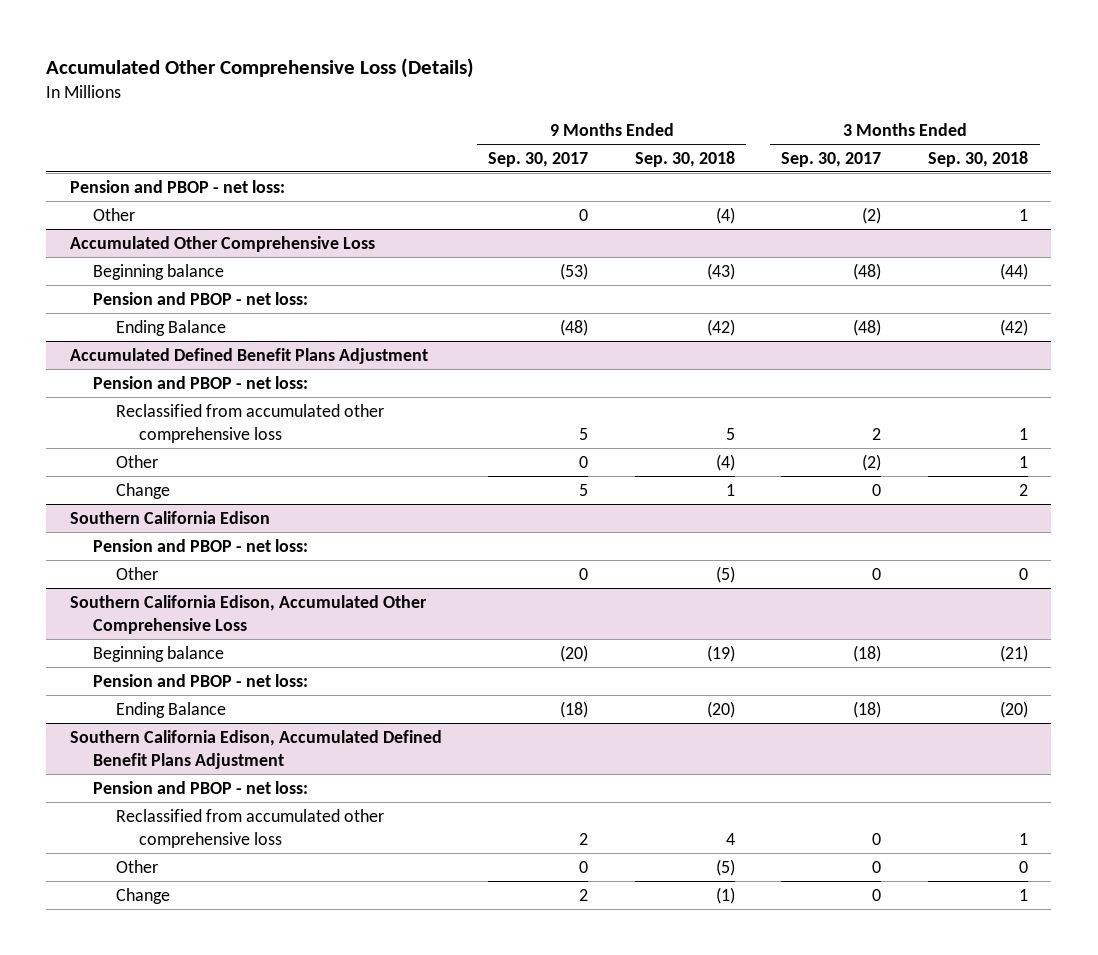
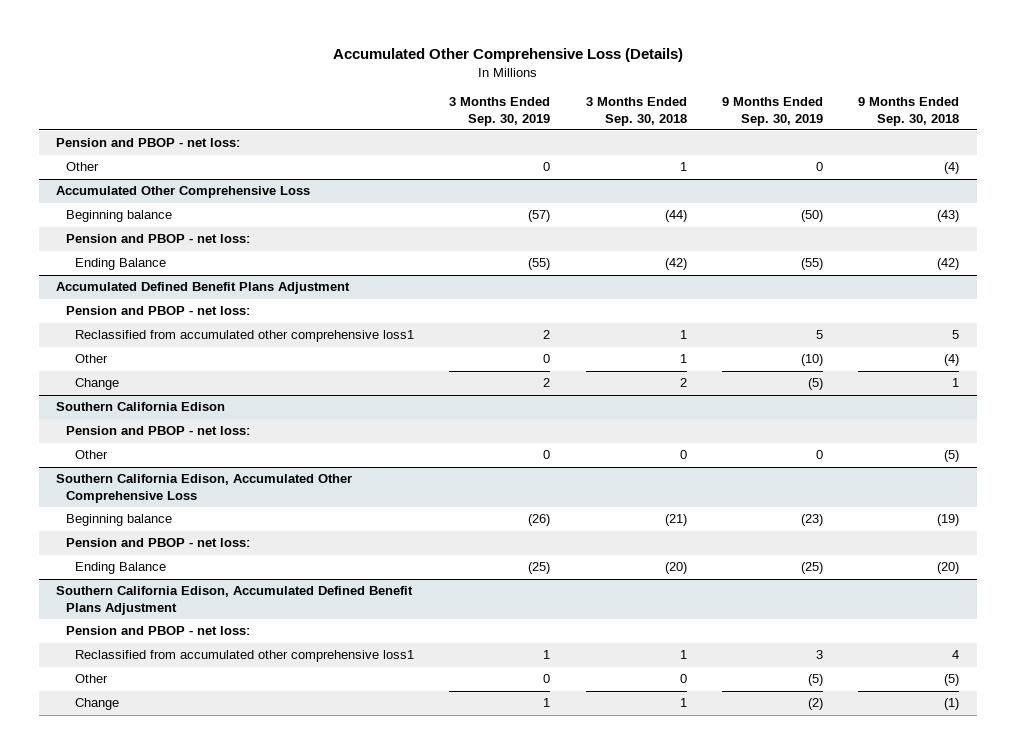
- | 9 Months Ended Sep. 30, 2017 | 9 Months Ended Sep. 30, 2018 | 3 Months Ended Sep. 30, 2017 | 3 Months Ended Sep. 30, 2018
+ | 3 Months Ended Sep. 30, 2019 | 3 Months Ended Sep. 30, 2018 | 9 Months Ended Sep. 30, 2019 | 9 Months Ended Sep. 30, 2018
@ Accumulated Defined Benefit Plans Adjustment
- Reclassified from accumulated other comprehensive loss | 5 | 5 | 2 | 1
+ Reclassified from accumulated other comprehensive loss1 | 2 | 1 | 5 | 5
@ Southern California Edison, Accumulated Defined Benefit Plans Adjustment
- Reclassified from accumulated other comprehensive loss | 2 | 4 | 0 | 1
+ Reclassified from accumulated other comprehensive loss1 | 1 | 1 | 3 | 4

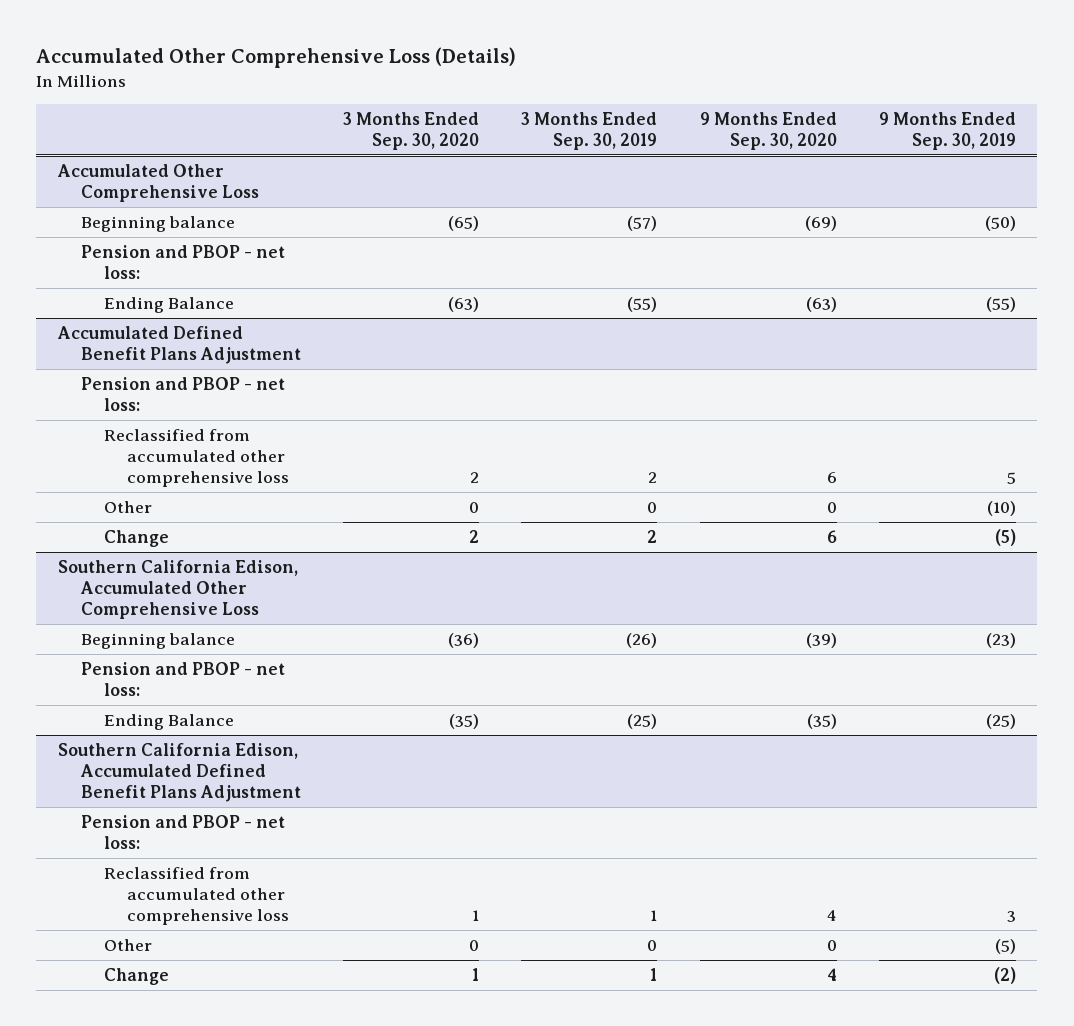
- | 3 Months Ended Sep. 30, 2019 | 3 Months Ended Sep. 30, 2018 | 9 Months Ended Sep. 30, 2019 | 9 Months Ended Sep. 30, 2018
+ | 3 Months Ended Sep. 30, 2020 | 3 Months Ended Sep. 30, 2019 | 9 Months Ended Sep. 30, 2020 | 9 Months Ended Sep. 30, 2019
- Pension and PBOP - net loss:
- Other | 0 | 1 | 0 | (4)
@ Accumulated Defined Benefit Plans Adjustment
- Reclassified from accumulated other comprehensive loss1 | 2 | 1 | 5 | 5
+ Reclassified from accumulated other comprehensive loss | 2 | 2 | 6 | 5
- Southern California Edison
- Pension and PBOP - net loss:
- Other | 0 | 0 | 0 | (5)
@ Southern California Edison, Accumulated Defined Benefit Plans Adjustment
- Reclassified from accumulated other comprehensive loss1 | 1 | 1 | 3 | 4
+ Reclassified from accumulated other comprehensive loss | 1 | 1 | 4 | 3

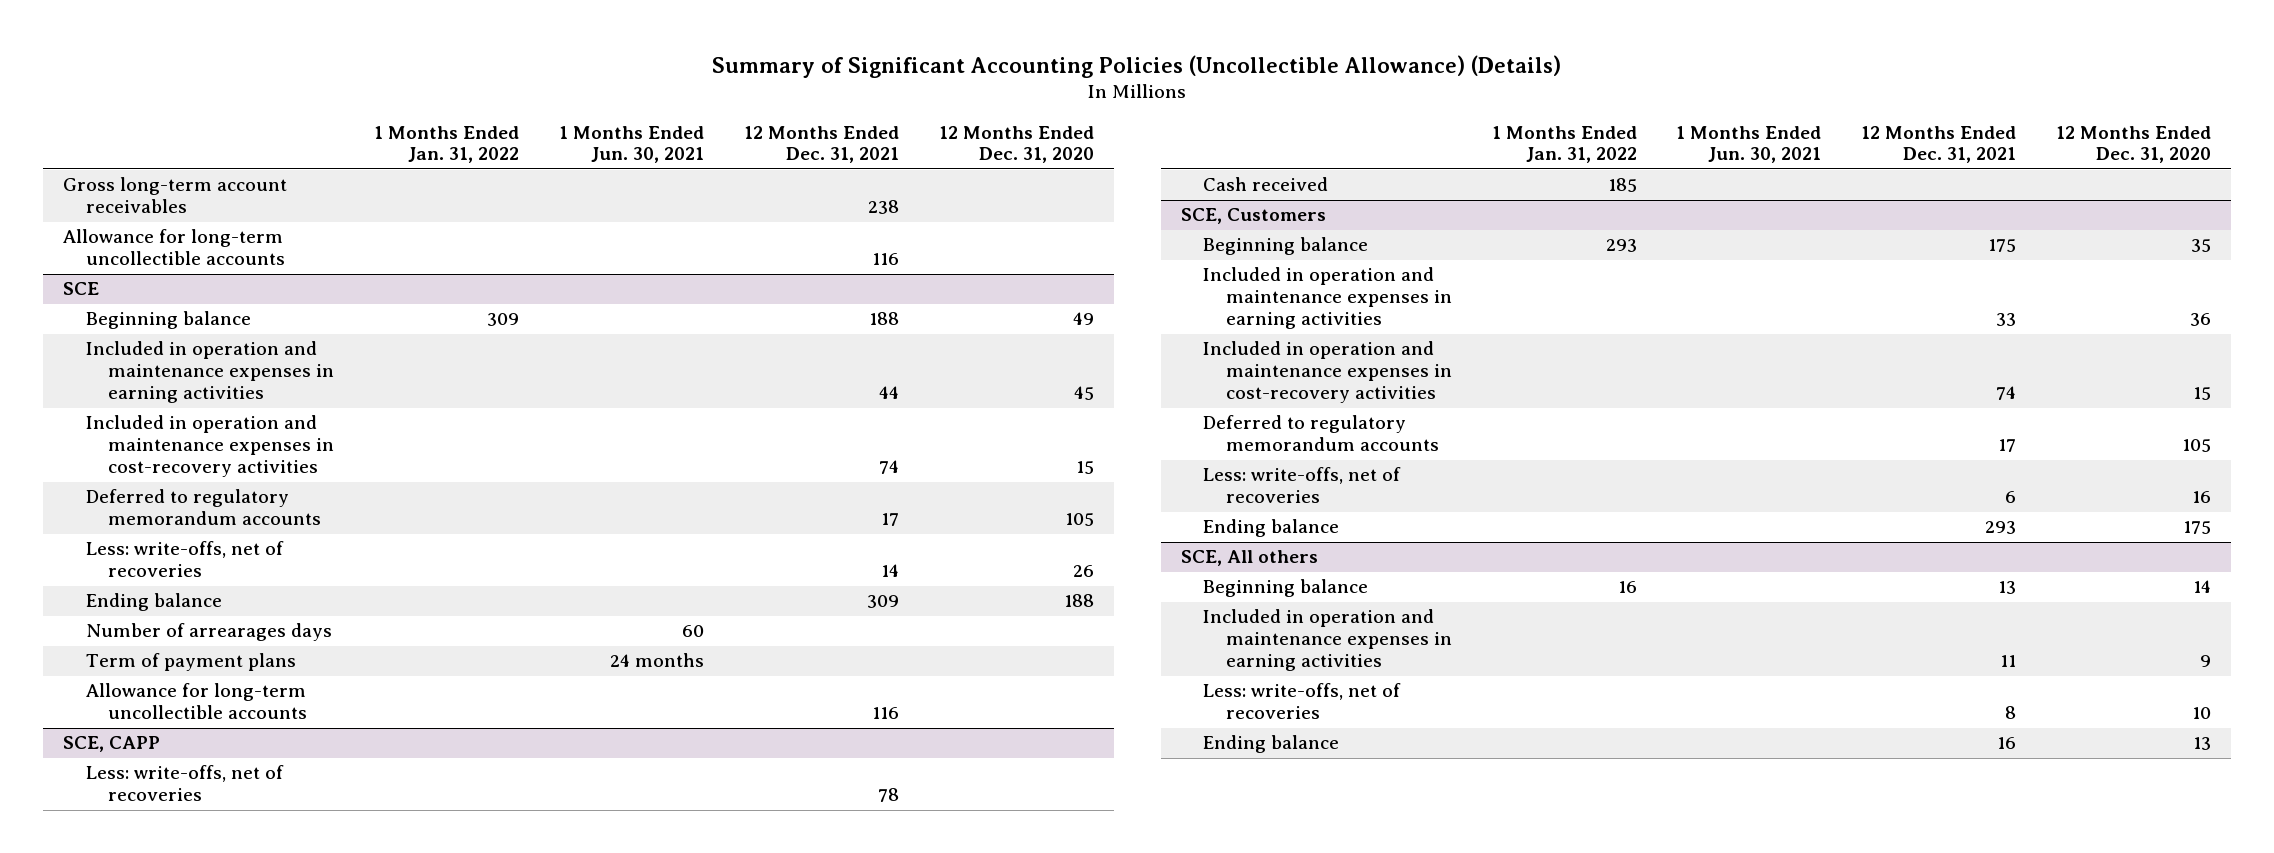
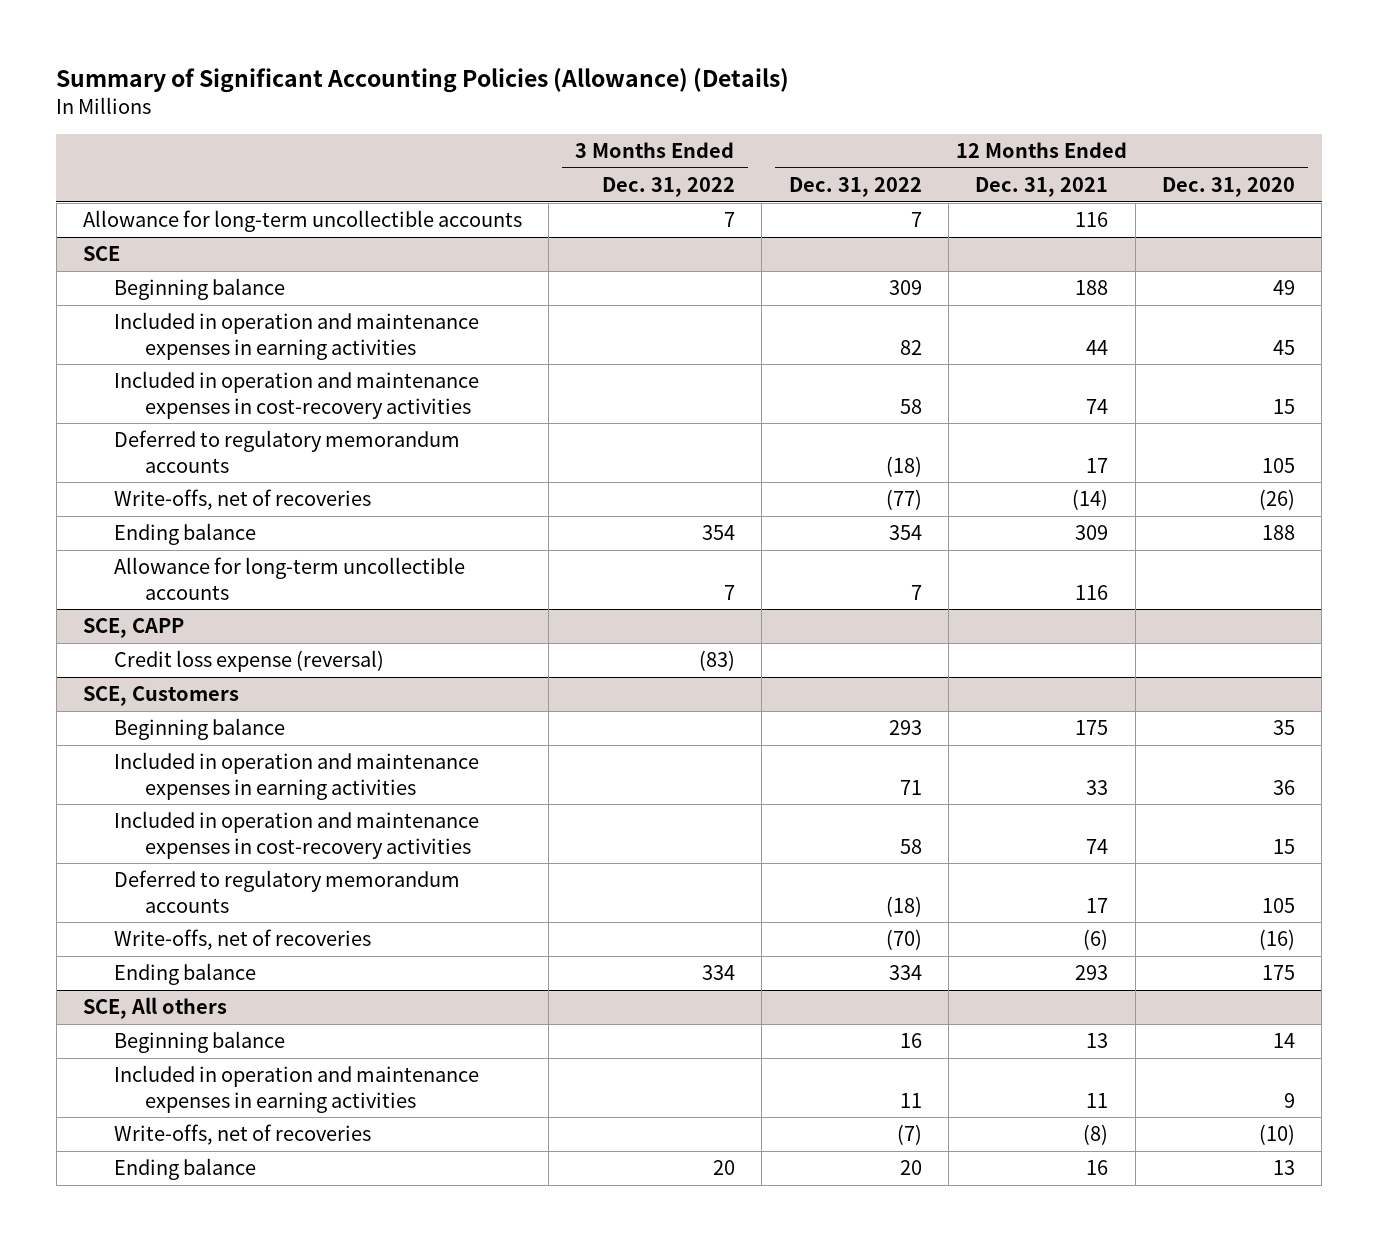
- Summary of Significant Accounting Policies (Uncollectible Allowance) (Details)
+ Summary of Significant Accounting Policies (Allowance) (Details)
- | 1 Months Ended Jan. 31, 2022 | 1 Months Ended Jun. 30, 2021 | 12 Months Ended Dec. 31, 2021 | 12 Months Ended Dec. 31, 2020
+ | 3 Months Ended Dec. 31, 2022 | 12 Months Ended Dec. 31, 2022 | 12 Months Ended Dec. 31, 2021 | 12 Months Ended Dec. 31, 2020
- Gross long-term account receivables | | | 238 |
@ SCE
- Less: write-offs, net of recoveries | | | 14 | 26
+ Write-offs, net of recoveries | | (77) | (14) | (26)
- Number of arrearages days | | 60 | |
- Term of payment plans | | 24 months | |
@ SCE, CAPP
- Less: write-offs, net of recoveries | | | 78 |
- Cash received | 185 | | |
+ Credit loss expense (reversal) | (83) | | |
@ SCE, Customers
- Less: write-offs, net of recoveries | | | 6 | 16
+ Write-offs, net of recoveries | | (70) | (6) | (16)
@ SCE, All others
- Less: write-offs, net of recoveries | | | 8 | 10
+ Write-offs, net of recoveries | | (7) | (8) | (10)

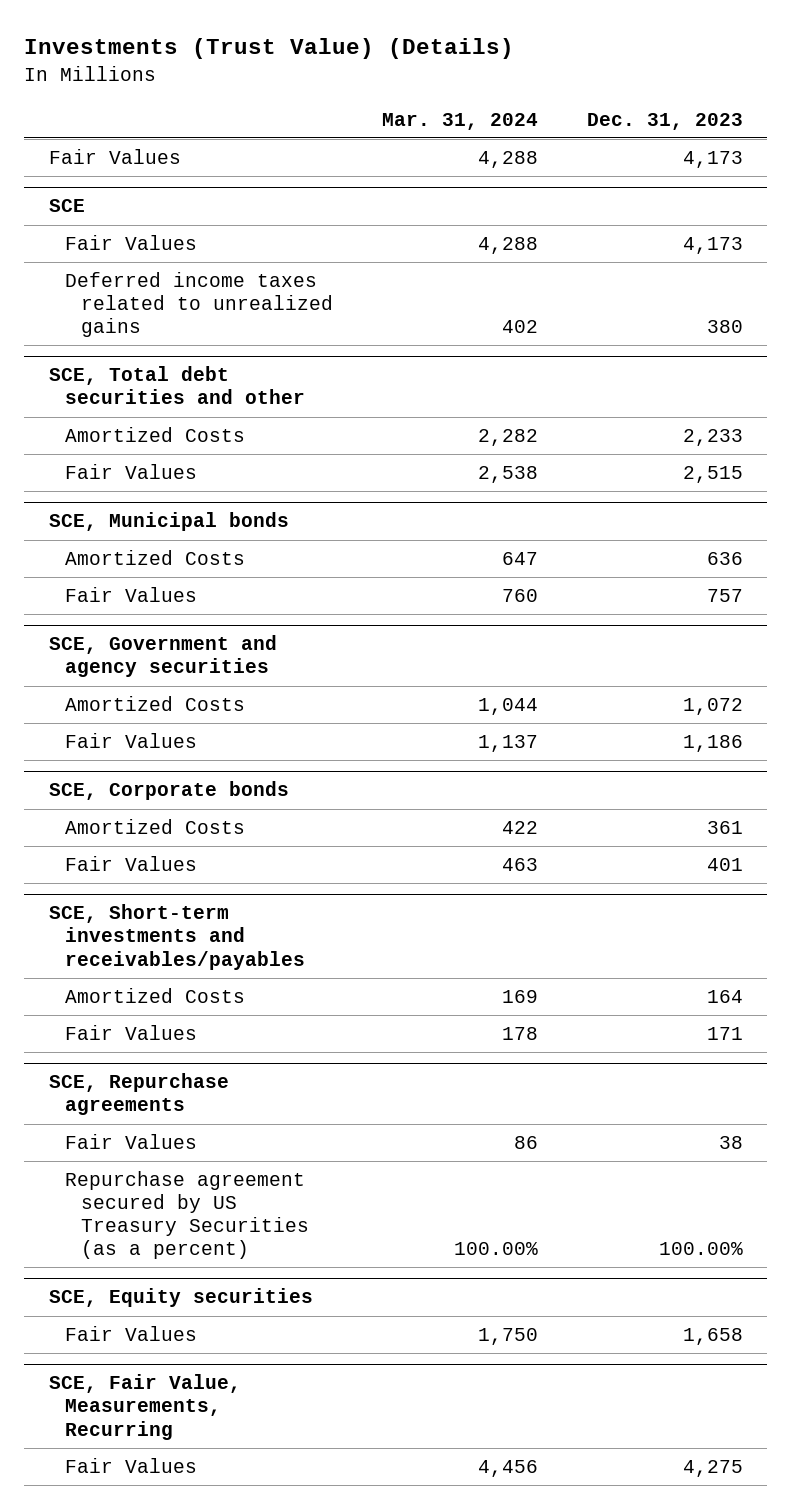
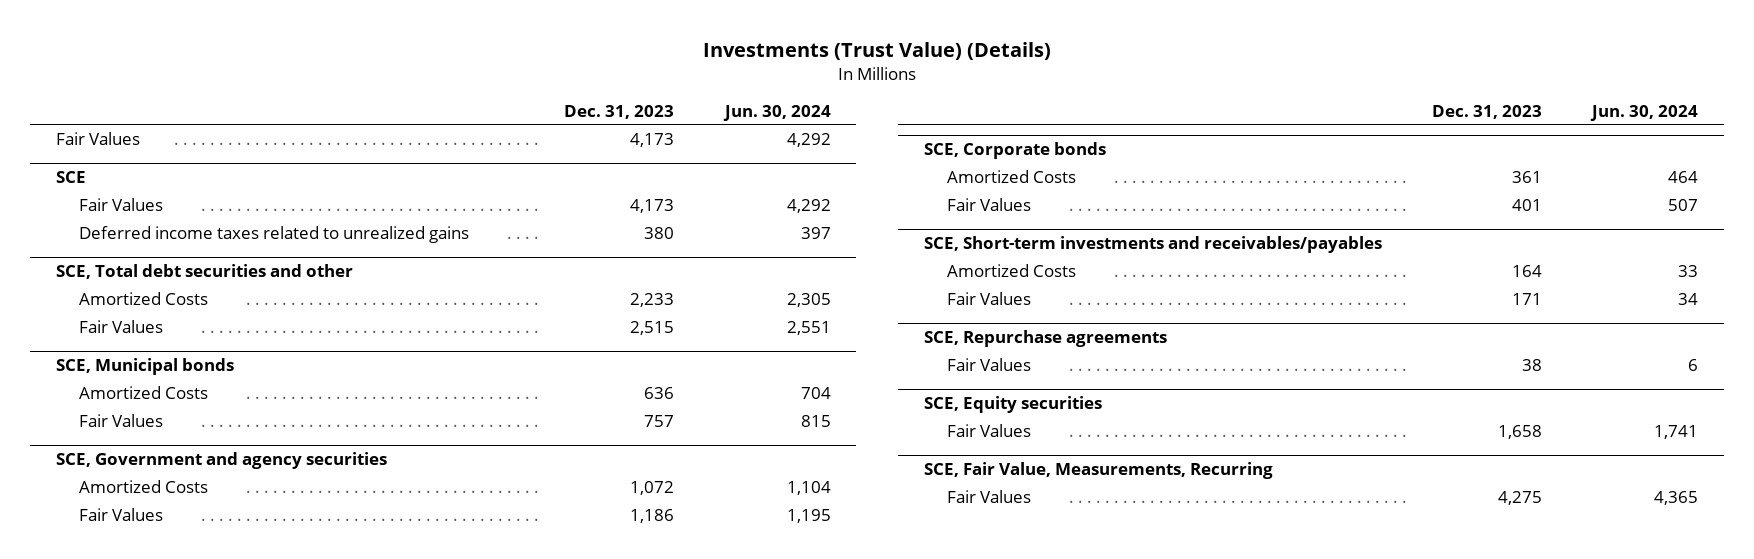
- | Mar. 31, 2024 | Dec. 31, 2023
+ | Dec. 31, 2023 | Jun. 30, 2024
@ SCE, Repurchase agreements
- Repurchase agreement secured by US Treasury Securities (as a percent) | 100.00% | 100.00%

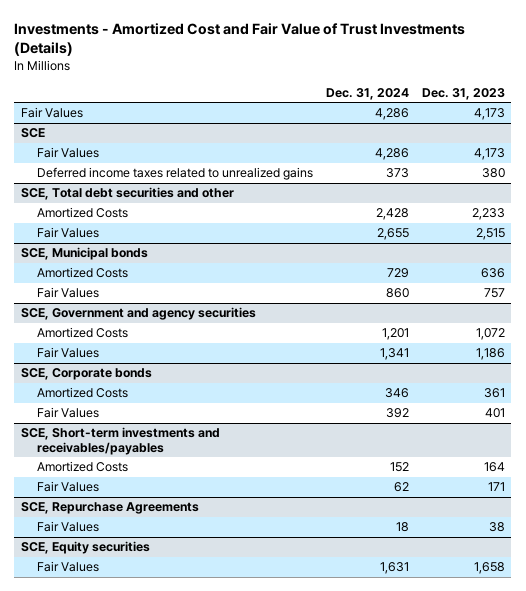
- Investments (Trust Value) (Details)
+ Investments - Amortized Cost and Fair Value of Trust Investments (Details)
- | Dec. 31, 2023 | Jun. 30, 2024
+ | Dec. 31, 2024 | Dec. 31, 2023
- SCE, Repurchase agreements
+ SCE, Repurchase Agreements
- SCE, Fair Value, Measurements, Recurring
- Fair Values | 4,275 | 4,365

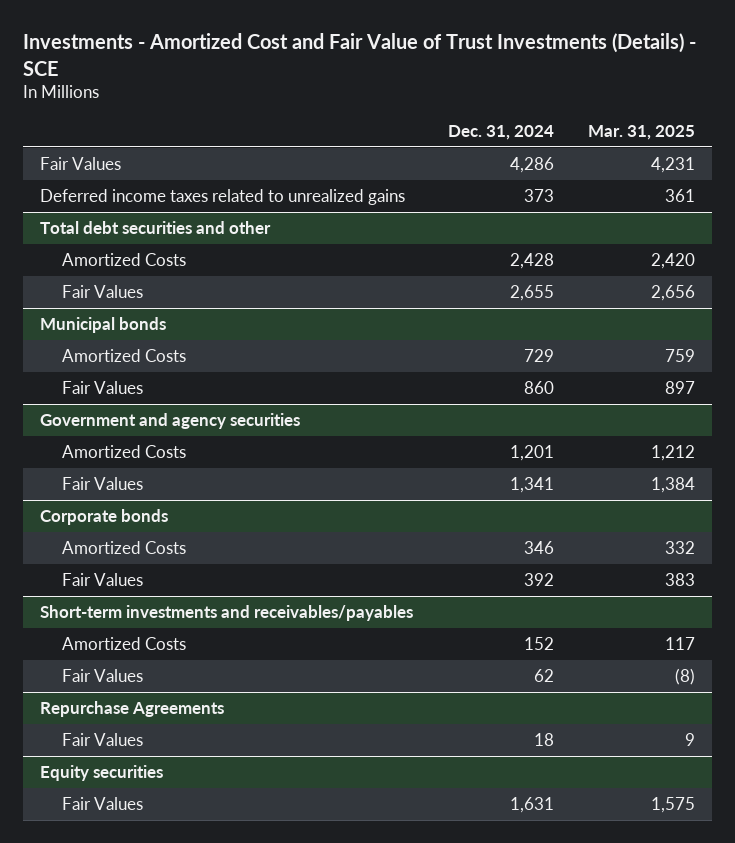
- Investments - Amortized Cost and Fair Value of Trust Investments (Details)
+ Investments - Amortized Cost and Fair Value of Trust Investments (Details) - SCE
- | Dec. 31, 2024 | Dec. 31, 2023
+ | Dec. 31, 2024 | Mar. 31, 2025
- SCE
- Fair Values | 4,286 | 4,173
- SCE, Total debt securities and other
+ Total debt securities and other
- SCE, Municipal bonds
+ Municipal bonds
- SCE, Government and agency securities
+ Government and agency securities
- SCE, Corporate bonds
+ Corporate bonds
- SCE, Short-term investments and receivables/payables
+ Short-term investments and receivables/payables
- SCE, Repurchase Agreements
+ Repurchase Agreements
- SCE, Equity securities
+ Equity securities

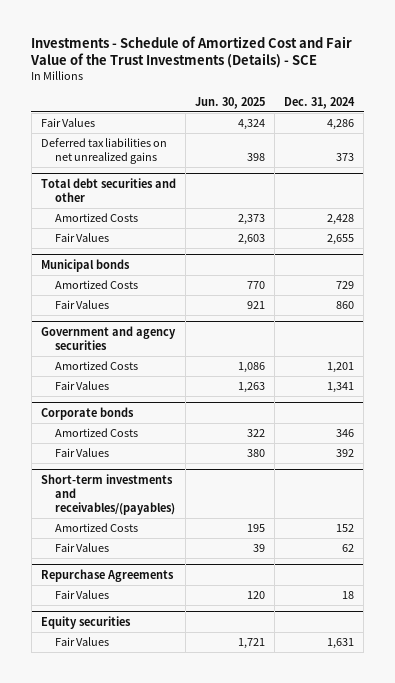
- Investments - Amortized Cost and Fair Value of Trust Investments (Details) - SCE
+ Investments - Schedule of Amortized Cost and Fair Value of the Trust Investments (Details) - SCE
- | Dec. 31, 2024 | Mar. 31, 2025
+ | Jun. 30, 2025 | Dec. 31, 2024
- Deferred income taxes related to unrealized gains | 373 | 361
+ Deferred tax liabilities on net unrealized gains | 398 | 373
- Short-term investments and receivables/payables
+ Short-term investments and receivables/(payables)

